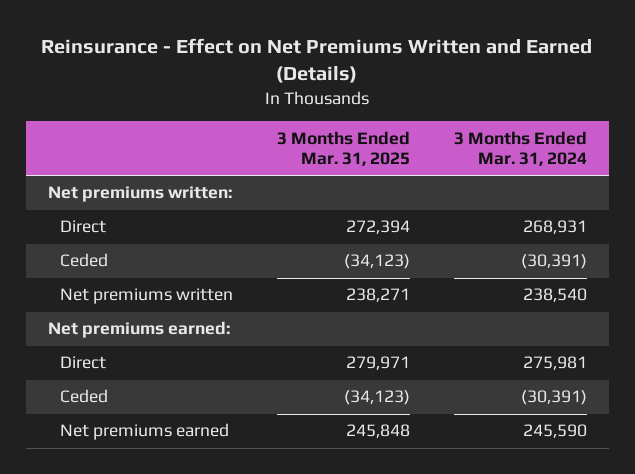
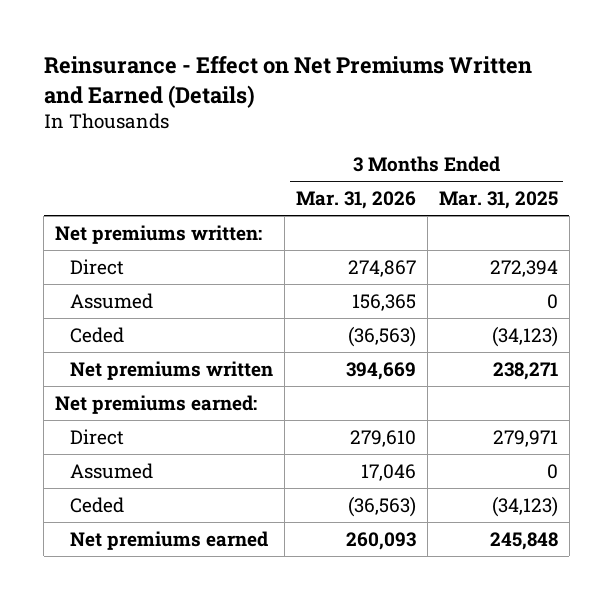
- | 3 Months Ended Mar. 31, 2025 | 3 Months Ended Mar. 31, 2024
+ | 3 Months Ended Mar. 31, 2026 | 3 Months Ended Mar. 31, 2025
+ Assumed | 156,365 | 0
+ Assumed | 17,046 | 0

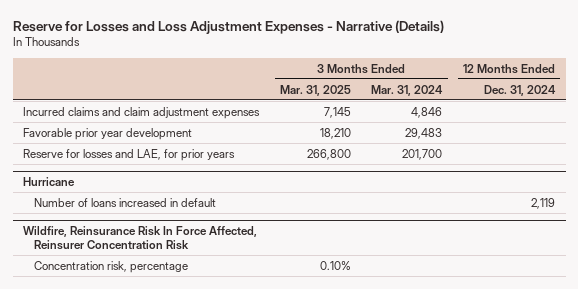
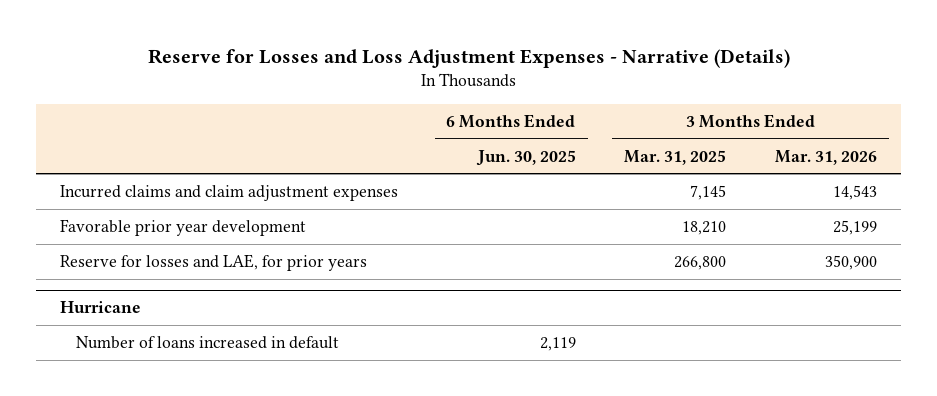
- | 3 Months Ended Mar. 31, 2025 | 3 Months Ended Mar. 31, 2024 | 12 Months Ended Dec. 31, 2024
+ | 6 Months Ended Jun. 30, 2025 | 3 Months Ended Mar. 31, 2025 | 3 Months Ended Mar. 31, 2026
- Wildfire, Reinsurance Risk In Force Affected, Reinsurer Concentration Risk
- Concentration risk, percentage | 0.10% | |

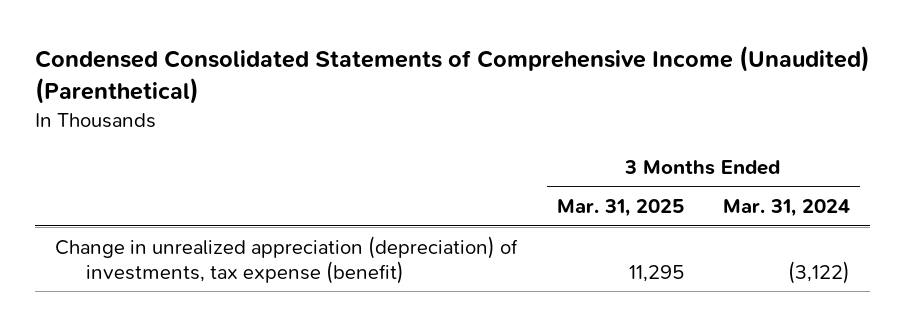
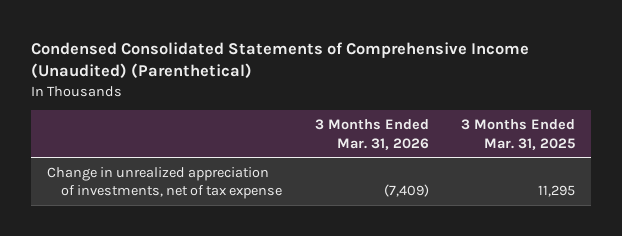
- | 3 Months Ended Mar. 31, 2025 | 3 Months Ended Mar. 31, 2024
+ | 3 Months Ended Mar. 31, 2026 | 3 Months Ended Mar. 31, 2025
- Change in unrealized appreciation (depreciation) of investments, tax expense (benefit) | 11,295 | (3,122)
+ Change in unrealized appreciation of investments, net of tax expense | (7,409) | 11,295

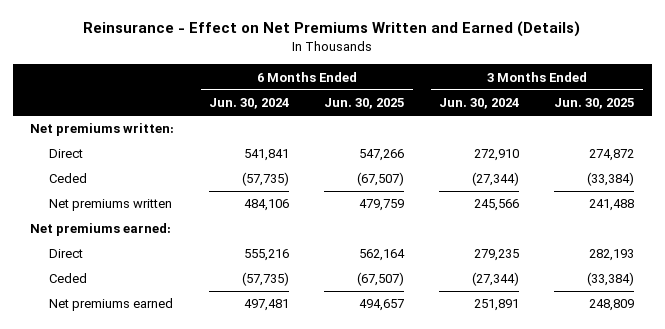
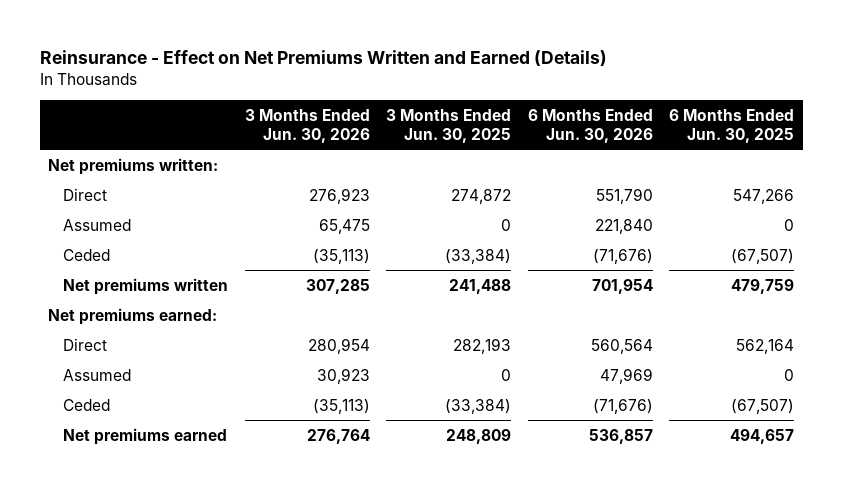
- | 6 Months Ended Jun. 30, 2024 | 6 Months Ended Jun. 30, 2025 | 3 Months Ended Jun. 30, 2024 | 3 Months Ended Jun. 30, 2025
+ | 3 Months Ended Jun. 30, 2026 | 3 Months Ended Jun. 30, 2025 | 6 Months Ended Jun. 30, 2026 | 6 Months Ended Jun. 30, 2025
+ Assumed | 65,475 | 0 | 221,840 | 0
+ Assumed | 30,923 | 0 | 47,969 | 0

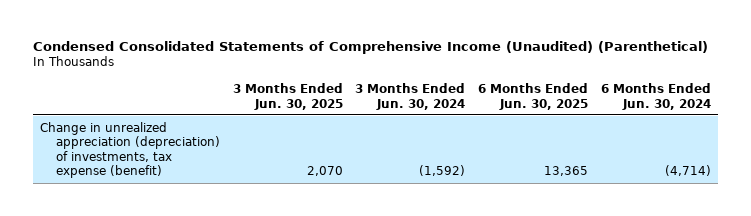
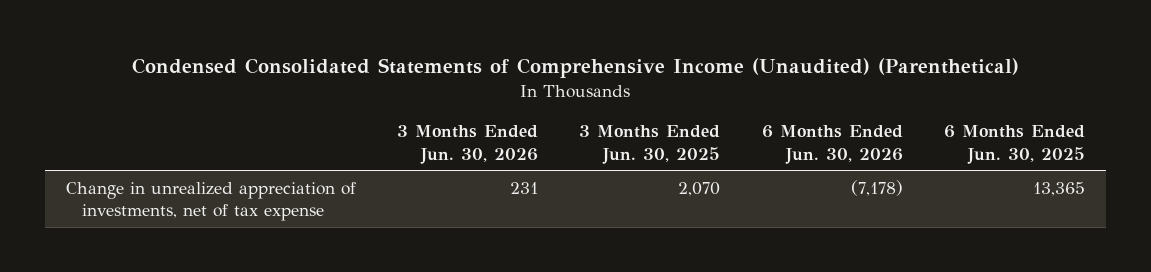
- | 3 Months Ended Jun. 30, 2025 | 3 Months Ended Jun. 30, 2024 | 6 Months Ended Jun. 30, 2025 | 6 Months Ended Jun. 30, 2024
+ | 3 Months Ended Jun. 30, 2026 | 3 Months Ended Jun. 30, 2025 | 6 Months Ended Jun. 30, 2026 | 6 Months Ended Jun. 30, 2025
- Change in unrealized appreciation (depreciation) of investments, tax expense (benefit) | 2,070 | (1,592) | 13,365 | (4,714)
+ Change in unrealized appreciation of investments, net of tax expense | 231 | 2,070 | (7,178) | 13,365

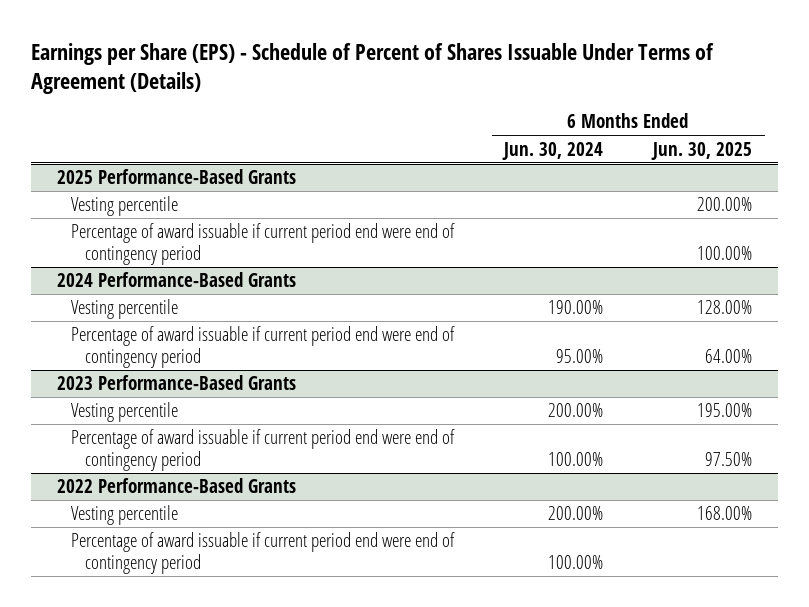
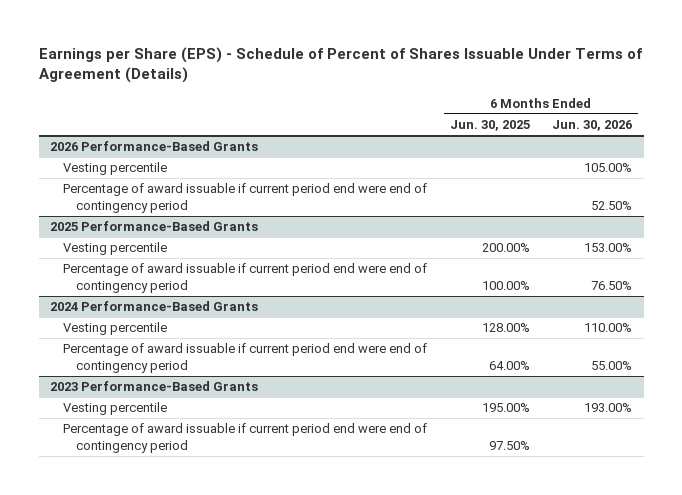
- | 6 Months Ended Jun. 30, 2024 | 6 Months Ended Jun. 30, 2025
+ | 6 Months Ended Jun. 30, 2025 | 6 Months Ended Jun. 30, 2026
+ 2026 Performance-Based Grants
+ Vesting percentile | | 105.00%
+ Percentage of award issuable if current period end were end of contingency period | | 52.50%
- 2022 Performance-Based Grants
- Vesting percentile | 200.00% | 168.00%
- Percentage of award issuable if current period end were end of contingency period | 100.00% |

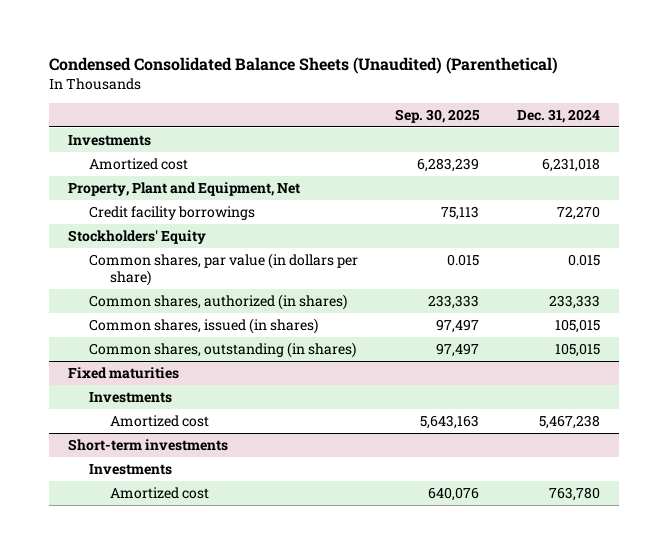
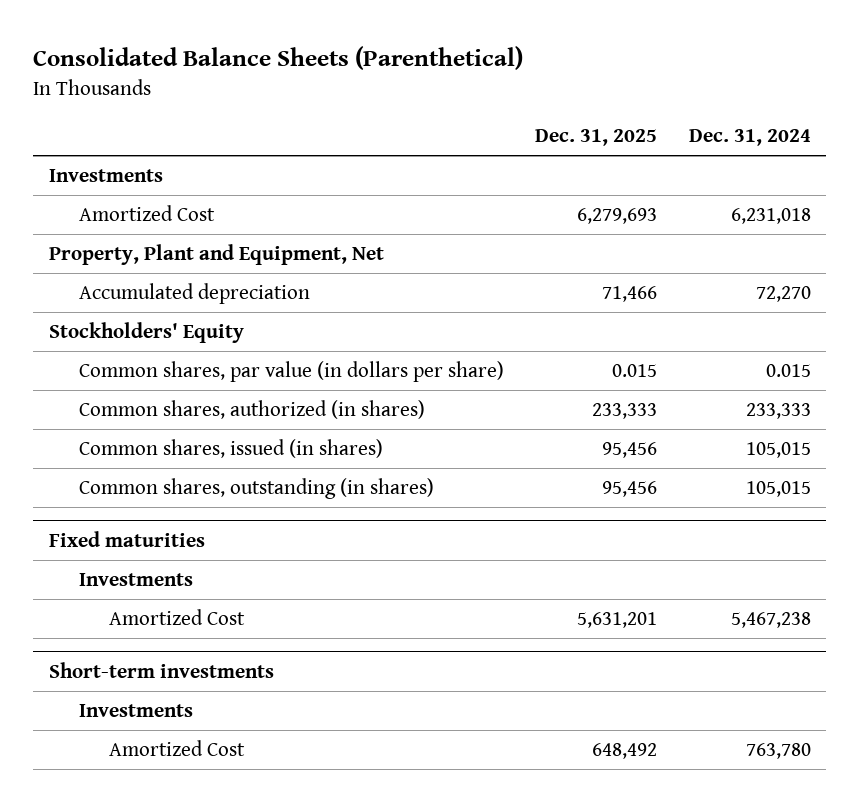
- Condensed Consolidated Balance Sheets (Unaudited) (Parenthetical)
+ Consolidated Balance Sheets (Parenthetical)
- | Sep. 30, 2025 | Dec. 31, 2024
+ | Dec. 31, 2025 | Dec. 31, 2024
- Amortized cost | 6,283,239 | 6,231,018
+ Amortized Cost | 6,279,693 | 6,231,018
- Credit facility borrowings | 75,113 | 72,270
+ Accumulated depreciation | 71,466 | 72,270
@ Fixed maturities
- Amortized cost | 5,643,163 | 5,467,238
+ Amortized Cost | 5,631,201 | 5,467,238
@ Short-term investments
- Amortized cost | 640,076 | 763,780
+ Amortized Cost | 648,492 | 763,780

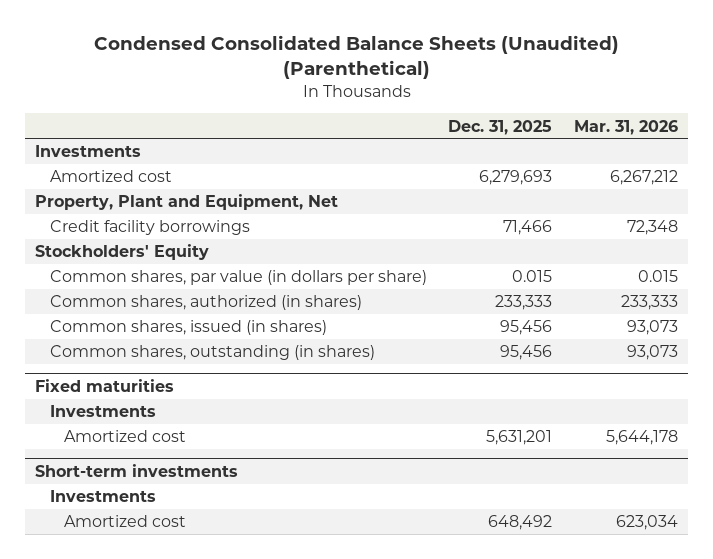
- Consolidated Balance Sheets (Parenthetical)
+ Condensed Consolidated Balance Sheets (Unaudited) (Parenthetical)
- | Dec. 31, 2025 | Dec. 31, 2024
+ | Dec. 31, 2025 | Mar. 31, 2026
- Amortized Cost | 6,279,693 | 6,231,018
+ Amortized cost | 6,279,693 | 6,267,212
- Accumulated depreciation | 71,466 | 72,270
+ Credit facility borrowings | 71,466 | 72,348
@ Fixed maturities
- Amortized Cost | 5,631,201 | 5,467,238
+ Amortized cost | 5,631,201 | 5,644,178
@ Short-term investments
- Amortized Cost | 648,492 | 763,780
+ Amortized cost | 648,492 | 623,034

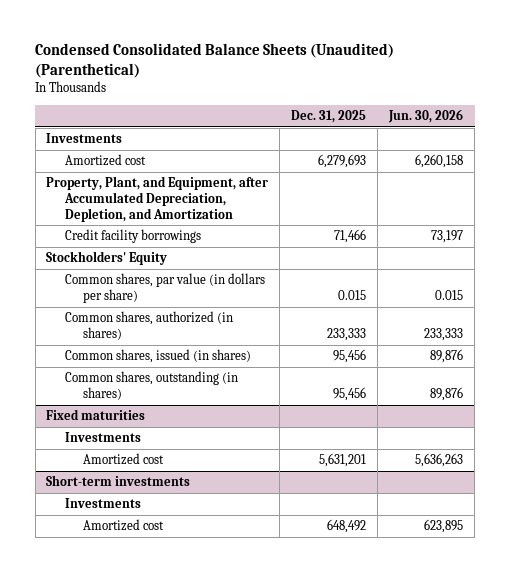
- | Dec. 31, 2025 | Mar. 31, 2026
+ | Dec. 31, 2025 | Jun. 30, 2026
- Property, Plant and Equipment, Net
+ Property, Plant, and Equipment, after Accumulated Depreciation, Depletion, and Amortization

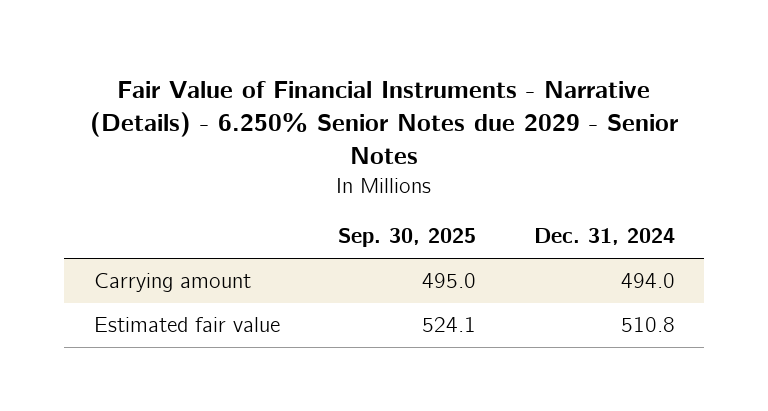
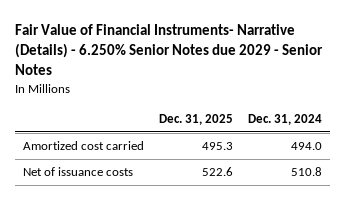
- Fair Value of Financial Instruments - Narrative (Details) - 6.250% Senior Notes due 2029 - Senior Notes
+ Fair Value of Financial Instruments- Narrative (Details) - 6.250% Senior Notes due 2029 - Senior Notes
- | Sep. 30, 2025 | Dec. 31, 2024
+ | Dec. 31, 2025 | Dec. 31, 2024
- Carrying amount | 495.0 | 494.0
- Estimated fair value | 524.1 | 510.8
+ Amortized cost carried | 495.3 | 494.0
+ Net of issuance costs | 522.6 | 510.8

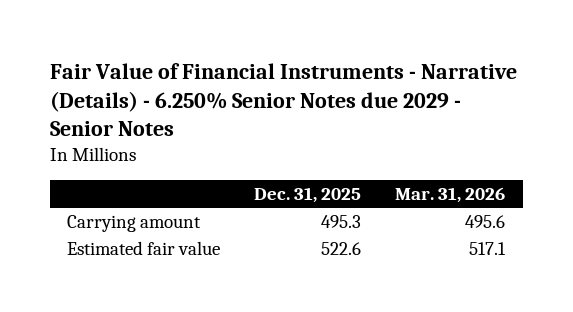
- Fair Value of Financial Instruments- Narrative (Details) - 6.250% Senior Notes due 2029 - Senior Notes
+ Fair Value of Financial Instruments - Narrative (Details) - 6.250% Senior Notes due 2029 - Senior Notes
- | Dec. 31, 2025 | Dec. 31, 2024
+ | Dec. 31, 2025 | Mar. 31, 2026
- Amortized cost carried | 495.3 | 494.0
- Net of issuance costs | 522.6 | 510.8
+ Carrying amount | 495.3 | 495.6
+ Estimated fair value | 522.6 | 517.1

